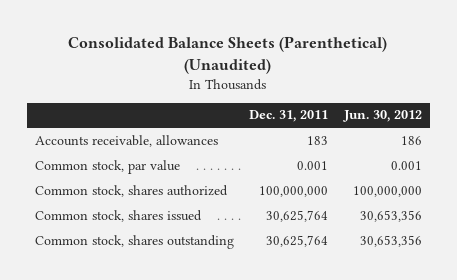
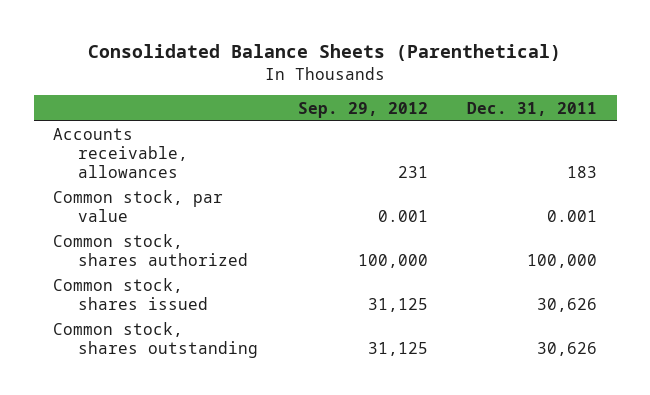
- Consolidated Balance Sheets (Parenthetical) (Unaudited)
+ Consolidated Balance Sheets (Parenthetical)
- | Dec. 31, 2011 | Jun. 30, 2012
+ | Sep. 29, 2012 | Dec. 31, 2011
- Common stock, shares authorized | 100,000,000 | 100,000,000
- Common stock, shares issued | 30,625,764 | 30,653,356
- Common stock, shares outstanding | 30,625,764 | 30,653,356
+ Common stock, shares authorized | 100,000 | 100,000
+ Common stock, shares issued | 31,125 | 30,626
+ Common stock, shares outstanding | 31,125 | 30,626

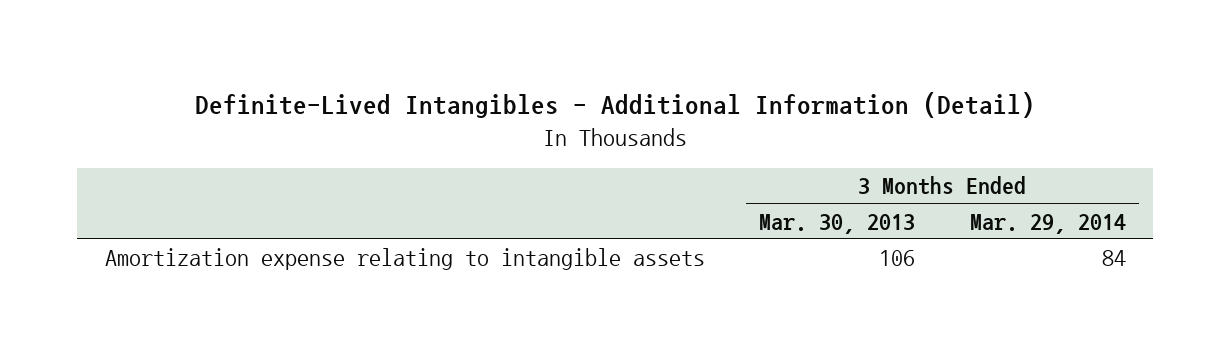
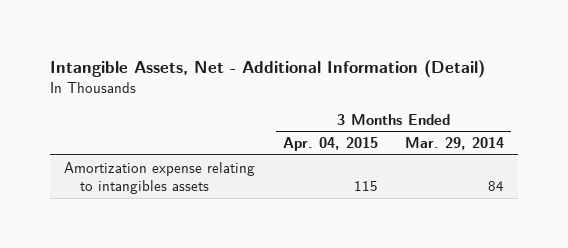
- Definite-Lived Intangibles - Additional Information (Detail)
+ Intangible Assets, Net - Additional Information (Detail)
- | 3 Months Ended Mar. 30, 2013 | 3 Months Ended Mar. 29, 2014
+ | 3 Months Ended Apr. 04, 2015 | 3 Months Ended Mar. 29, 2014
- Amortization expense relating to intangible assets | 106 | 84
+ Amortization expense relating to intangibles assets | 115 | 84

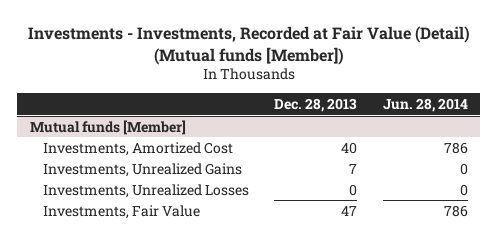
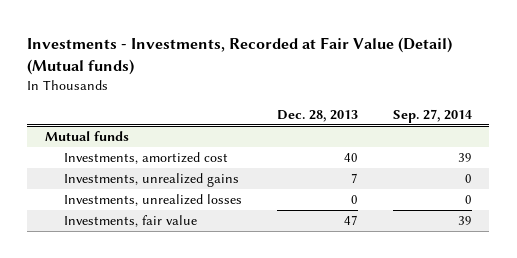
- Investments - Investments, Recorded at Fair Value (Detail) (Mutual funds [Member])
+ Investments - Investments, Recorded at Fair Value (Detail) (Mutual funds)
- | Dec. 28, 2013 | Jun. 28, 2014
+ | Dec. 28, 2013 | Sep. 27, 2014
- Mutual funds [Member]
- Investments, Amortized Cost | 40 | 786
- Investments, Unrealized Gains | 7 | 0
- Investments, Unrealized Losses | 0 | 0
- Investments, Fair Value | 47 | 786
+ Mutual funds
+ Investments, amortized cost | 40 | 39
+ Investments, unrealized gains | 7 | 0
+ Investments, unrealized losses | 0 | 0
+ Investments, fair value | 47 | 39

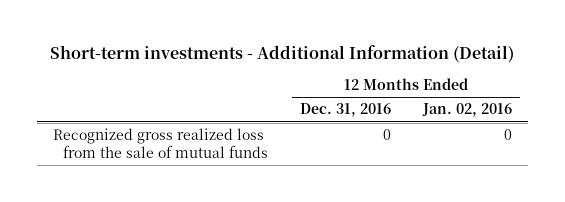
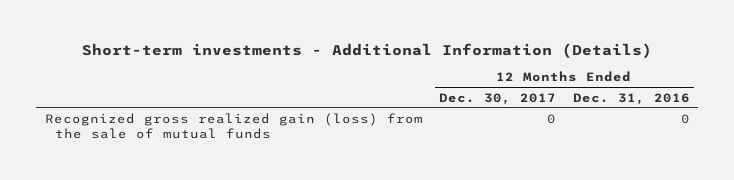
- Short-term investments - Additional Information (Detail)
+ Short-term investments - Additional Information (Details)
- | 12 Months Ended Dec. 31, 2016 | 12 Months Ended Jan. 02, 2016
+ | 12 Months Ended Dec. 30, 2017 | 12 Months Ended Dec. 31, 2016
- Recognized gross realized loss from the sale of mutual funds | 0 | 0
+ Recognized gross realized gain (loss) from the sale of mutual funds | 0 | 0

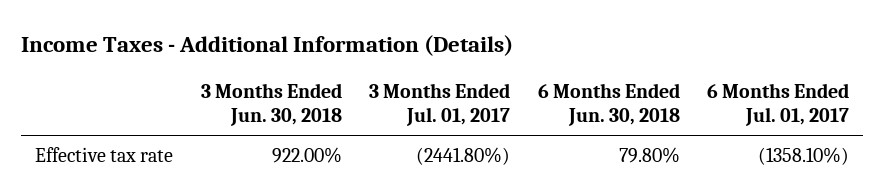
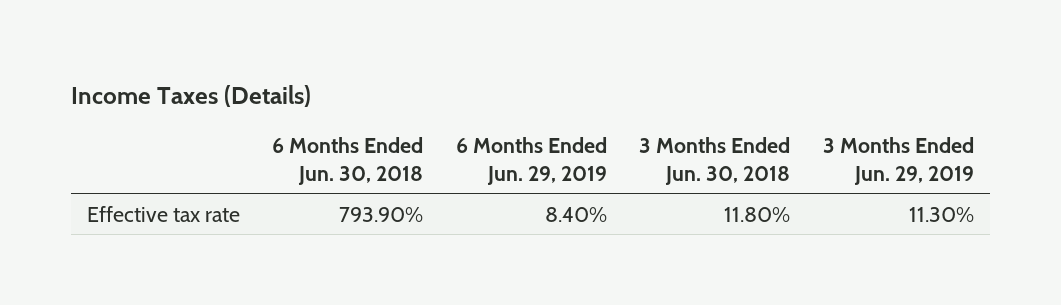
- Income Taxes - Additional Information (Details)
+ Income Taxes (Details)
- | 3 Months Ended Jun. 30, 2018 | 3 Months Ended Jul. 01, 2017 | 6 Months Ended Jun. 30, 2018 | 6 Months Ended Jul. 01, 2017
+ | 6 Months Ended Jun. 30, 2018 | 6 Months Ended Jun. 29, 2019 | 3 Months Ended Jun. 30, 2018 | 3 Months Ended Jun. 29, 2019
- Effective tax rate | 922.00% | (2441.80%) | 79.80% | (1358.10%)
+ Effective tax rate | 793.90% | 8.40% | 11.80% | 11.30%

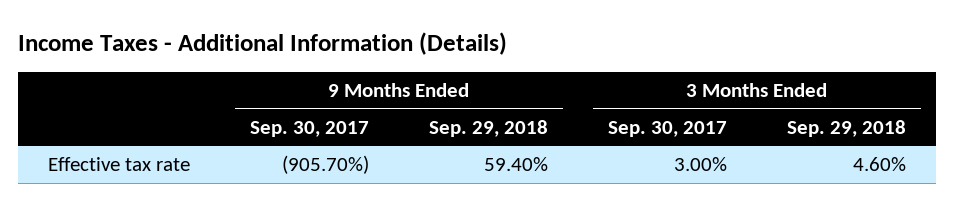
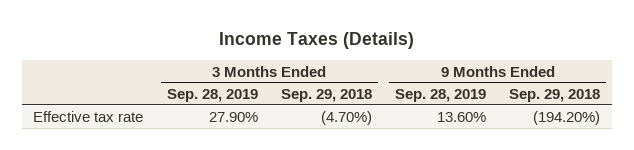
- Income Taxes - Additional Information (Details)
+ Income Taxes (Details)
- | 9 Months Ended Sep. 30, 2017 | 9 Months Ended Sep. 29, 2018 | 3 Months Ended Sep. 30, 2017 | 3 Months Ended Sep. 29, 2018
+ | 3 Months Ended Sep. 28, 2019 | 3 Months Ended Sep. 29, 2018 | 9 Months Ended Sep. 28, 2019 | 9 Months Ended Sep. 29, 2018
- Effective tax rate | (905.70%) | 59.40% | 3.00% | 4.60%
+ Effective tax rate | 27.90% | (4.70%) | 13.60% | (194.20%)

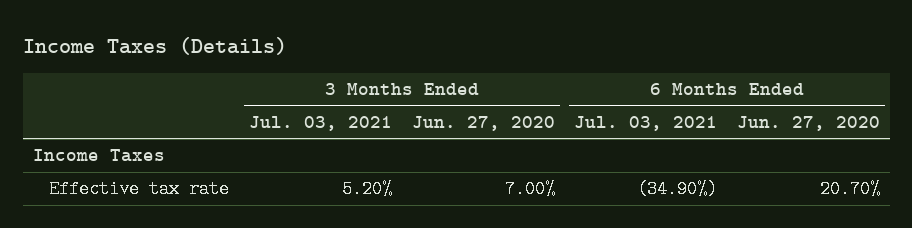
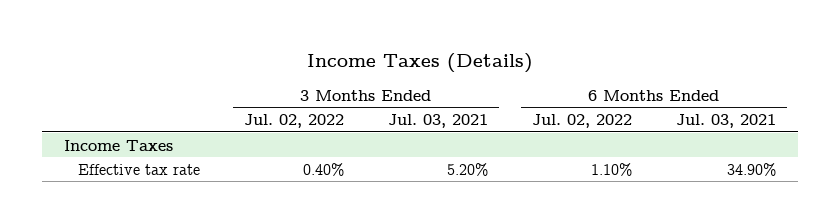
- | 3 Months Ended Jul. 03, 2021 | 3 Months Ended Jun. 27, 2020 | 6 Months Ended Jul. 03, 2021 | 6 Months Ended Jun. 27, 2020
+ | 3 Months Ended Jul. 02, 2022 | 3 Months Ended Jul. 03, 2021 | 6 Months Ended Jul. 02, 2022 | 6 Months Ended Jul. 03, 2021
- Effective tax rate | 5.20% | 7.00% | (34.90%) | 20.70%
+ Effective tax rate | 0.40% | 5.20% | 1.10% | 34.90%

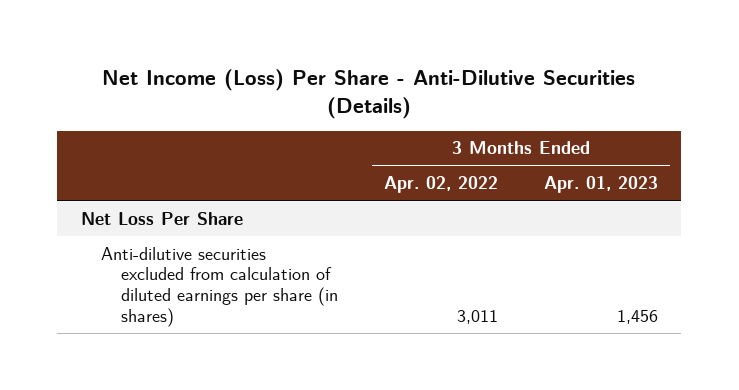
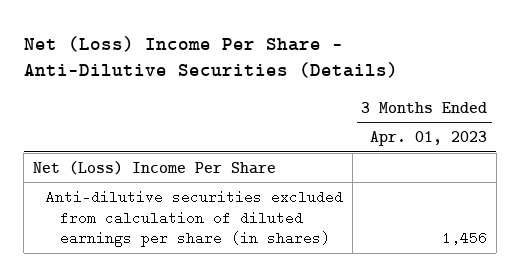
- Net Income (Loss) Per Share - Anti-Dilutive Securities (Details)
+ Net (Loss) Income Per Share - Anti-Dilutive Securities (Details)
- | 3 Months Ended Apr. 02, 2022 | 3 Months Ended Apr. 01, 2023
+ | 3 Months Ended Apr. 01, 2023
- Net Loss Per Share
+ Net (Loss) Income Per Share

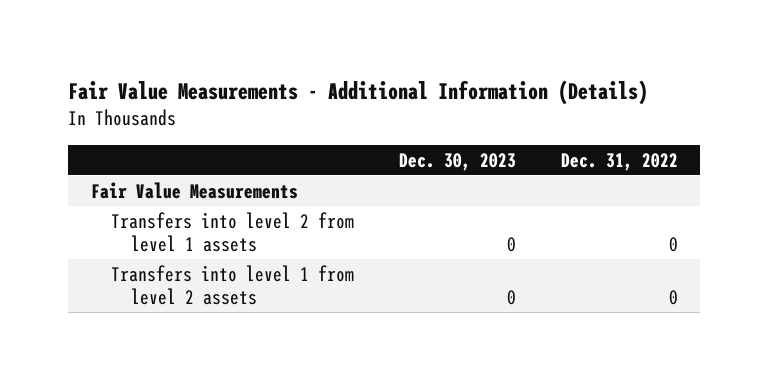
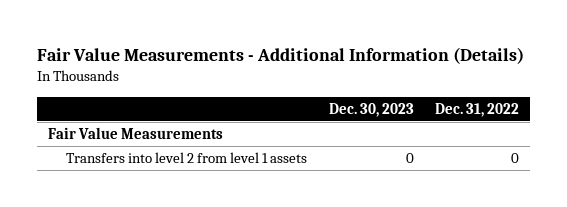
- Transfers into level 1 from level 2 assets | 0 | 0

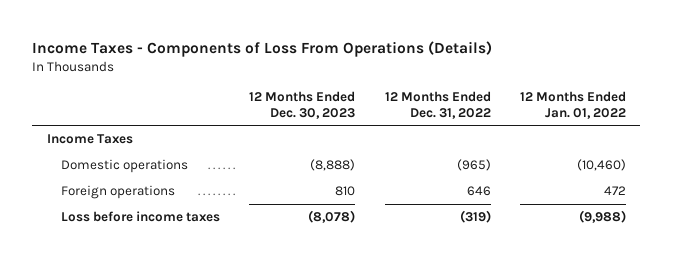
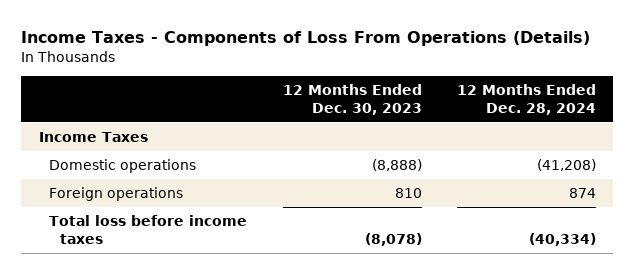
- | 12 Months Ended Dec. 30, 2023 | 12 Months Ended Dec. 31, 2022 | 12 Months Ended Jan. 01, 2022
+ | 12 Months Ended Dec. 30, 2023 | 12 Months Ended Dec. 28, 2024
- Loss before income taxes | (8,078) | (319) | (9,988)
+ Total loss before income taxes | (8,078) | (40,334)

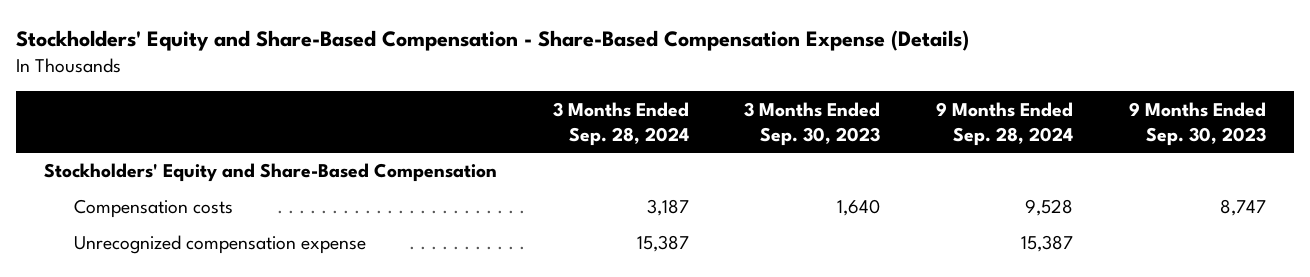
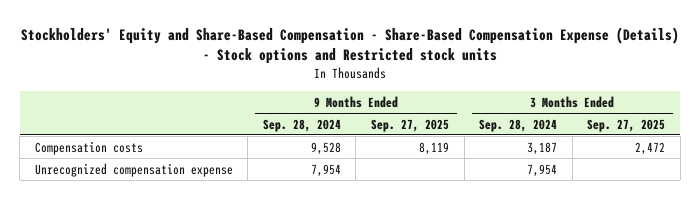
- Stockholders' Equity and Share-Based Compensation - Share-Based Compensation Expense (Details)
+ Stockholders' Equity and Share-Based Compensation - Share-Based Compensation Expense (Details) - Stock options and Restricted stock units
- | 3 Months Ended Sep. 28, 2024 | 3 Months Ended Sep. 30, 2023 | 9 Months Ended Sep. 28, 2024 | 9 Months Ended Sep. 30, 2023
+ | 9 Months Ended Sep. 28, 2024 | 9 Months Ended Sep. 27, 2025 | 3 Months Ended Sep. 28, 2024 | 3 Months Ended Sep. 27, 2025
- Stockholders' Equity and Share-Based Compensation
- Unrecognized compensation expense | 15,387 | | 15,387 |
+ Unrecognized compensation expense | 7,954 | | 7,954 |

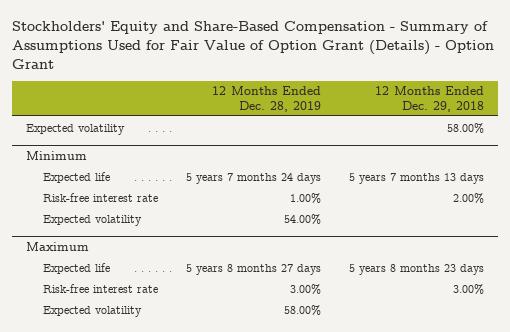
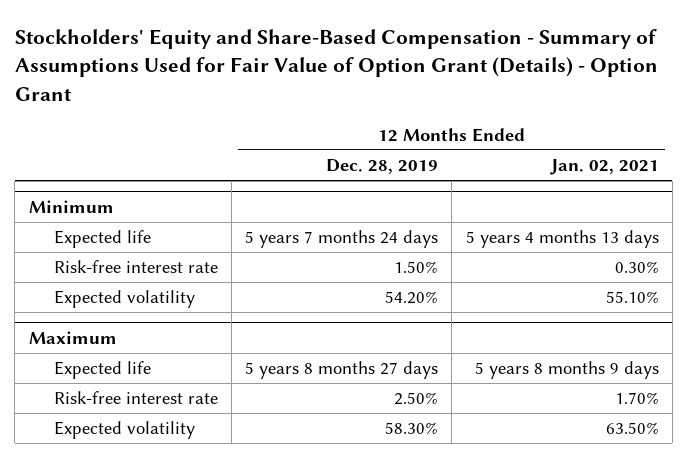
- | 12 Months Ended Dec. 28, 2019 | 12 Months Ended Dec. 29, 2018
+ | 12 Months Ended Dec. 28, 2019 | 12 Months Ended Jan. 02, 2021
- Expected volatility | | 58.00%
@ Minimum
- Risk-free interest rate | 1.00% | 2.00%
- Expected volatility | 54.00% |
+ Risk-free interest rate | 1.50% | 0.30%
+ Expected volatility | 54.20% | 55.10%
@ Maximum
- Risk-free interest rate | 3.00% | 3.00%
- Expected volatility | 58.00% |
+ Risk-free interest rate | 2.50% | 1.70%
+ Expected volatility | 58.30% | 63.50%

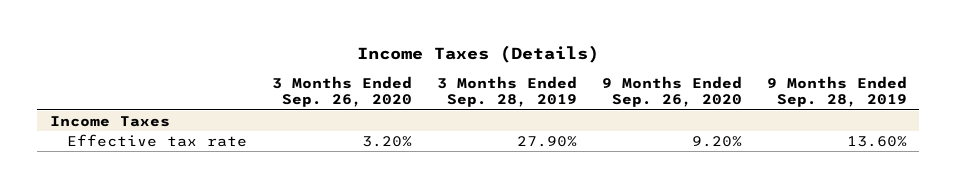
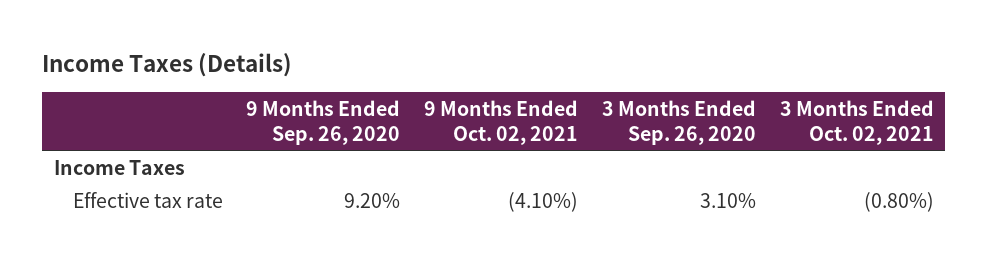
- | 3 Months Ended Sep. 26, 2020 | 3 Months Ended Sep. 28, 2019 | 9 Months Ended Sep. 26, 2020 | 9 Months Ended Sep. 28, 2019
+ | 9 Months Ended Sep. 26, 2020 | 9 Months Ended Oct. 02, 2021 | 3 Months Ended Sep. 26, 2020 | 3 Months Ended Oct. 02, 2021
- Effective tax rate | 3.20% | 27.90% | 9.20% | 13.60%
+ Effective tax rate | 9.20% | (4.10%) | 3.10% | (0.80%)

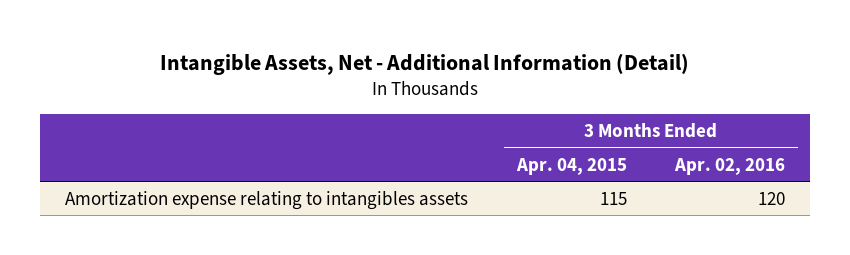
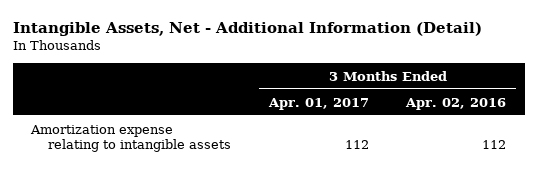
- | 3 Months Ended Apr. 04, 2015 | 3 Months Ended Apr. 02, 2016
+ | 3 Months Ended Apr. 01, 2017 | 3 Months Ended Apr. 02, 2016
- Amortization expense relating to intangibles assets | 115 | 120
+ Amortization expense relating to intangible assets | 112 | 112

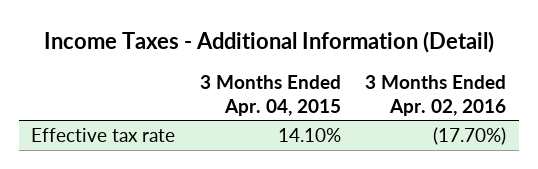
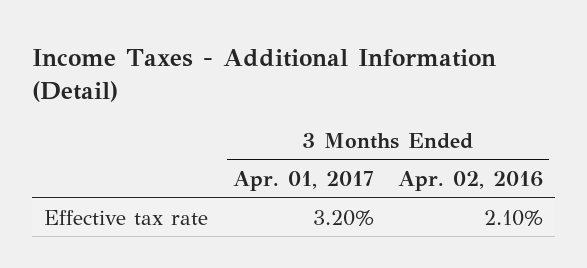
- | 3 Months Ended Apr. 04, 2015 | 3 Months Ended Apr. 02, 2016
+ | 3 Months Ended Apr. 01, 2017 | 3 Months Ended Apr. 02, 2016
- Effective tax rate | 14.10% | (17.70%)
+ Effective tax rate | 3.20% | 2.10%

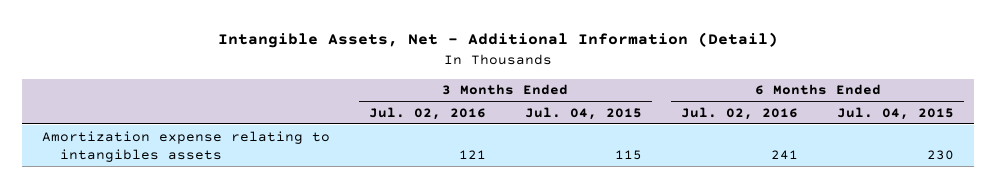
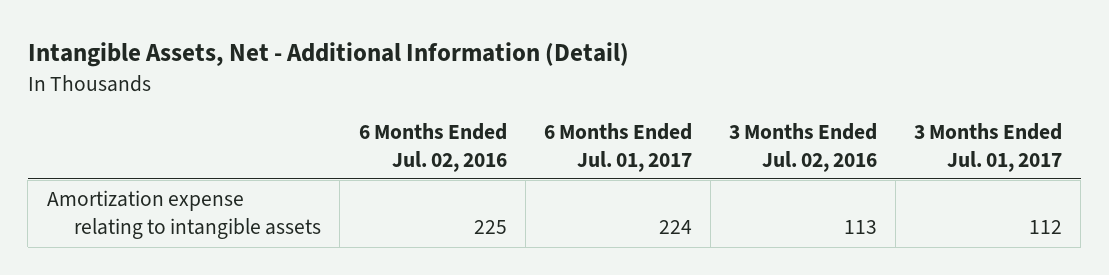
- | 3 Months Ended Jul. 02, 2016 | 3 Months Ended Jul. 04, 2015 | 6 Months Ended Jul. 02, 2016 | 6 Months Ended Jul. 04, 2015
+ | 6 Months Ended Jul. 02, 2016 | 6 Months Ended Jul. 01, 2017 | 3 Months Ended Jul. 02, 2016 | 3 Months Ended Jul. 01, 2017
- Amortization expense relating to intangibles assets | 121 | 115 | 241 | 230
+ Amortization expense relating to intangible assets | 225 | 224 | 113 | 112

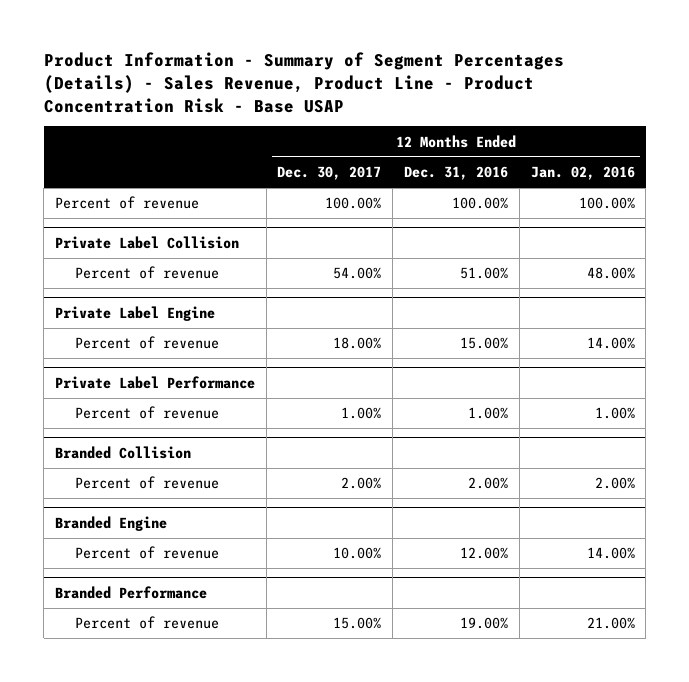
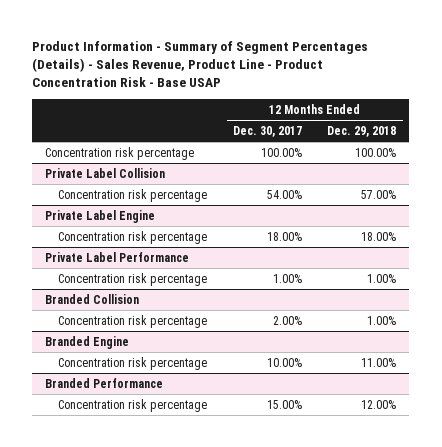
- | 12 Months Ended Dec. 30, 2017 | 12 Months Ended Dec. 31, 2016 | 12 Months Ended Jan. 02, 2016
+ | 12 Months Ended Dec. 30, 2017 | 12 Months Ended Dec. 29, 2018
- Percent of revenue | 100.00% | 100.00% | 100.00%
+ Concentration risk percentage | 100.00% | 100.00%
@ Private Label Collision
- Percent of revenue | 54.00% | 51.00% | 48.00%
+ Concentration risk percentage | 54.00% | 57.00%
@ Private Label Engine
- Percent of revenue | 18.00% | 15.00% | 14.00%
+ Concentration risk percentage | 18.00% | 18.00%
@ Private Label Performance
- Percent of revenue | 1.00% | 1.00% | 1.00%
+ Concentration risk percentage | 1.00% | 1.00%
@ Branded Collision
- Percent of revenue | 2.00% | 2.00% | 2.00%
+ Concentration risk percentage | 2.00% | 1.00%
@ Branded Engine
- Percent of revenue | 10.00% | 12.00% | 14.00%
+ Concentration risk percentage | 10.00% | 11.00%
@ Branded Performance
- Percent of revenue | 15.00% | 19.00% | 21.00%
+ Concentration risk percentage | 15.00% | 12.00%

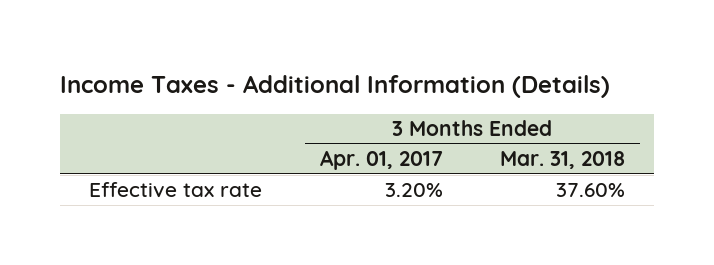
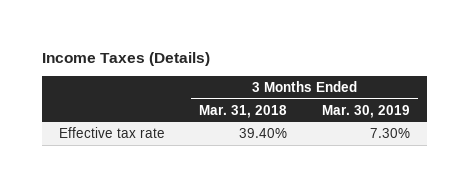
- Income Taxes - Additional Information (Details)
+ Income Taxes (Details)
- | 3 Months Ended Apr. 01, 2017 | 3 Months Ended Mar. 31, 2018
+ | 3 Months Ended Mar. 31, 2018 | 3 Months Ended Mar. 30, 2019
- Effective tax rate | 3.20% | 37.60%
+ Effective tax rate | 39.40% | 7.30%

